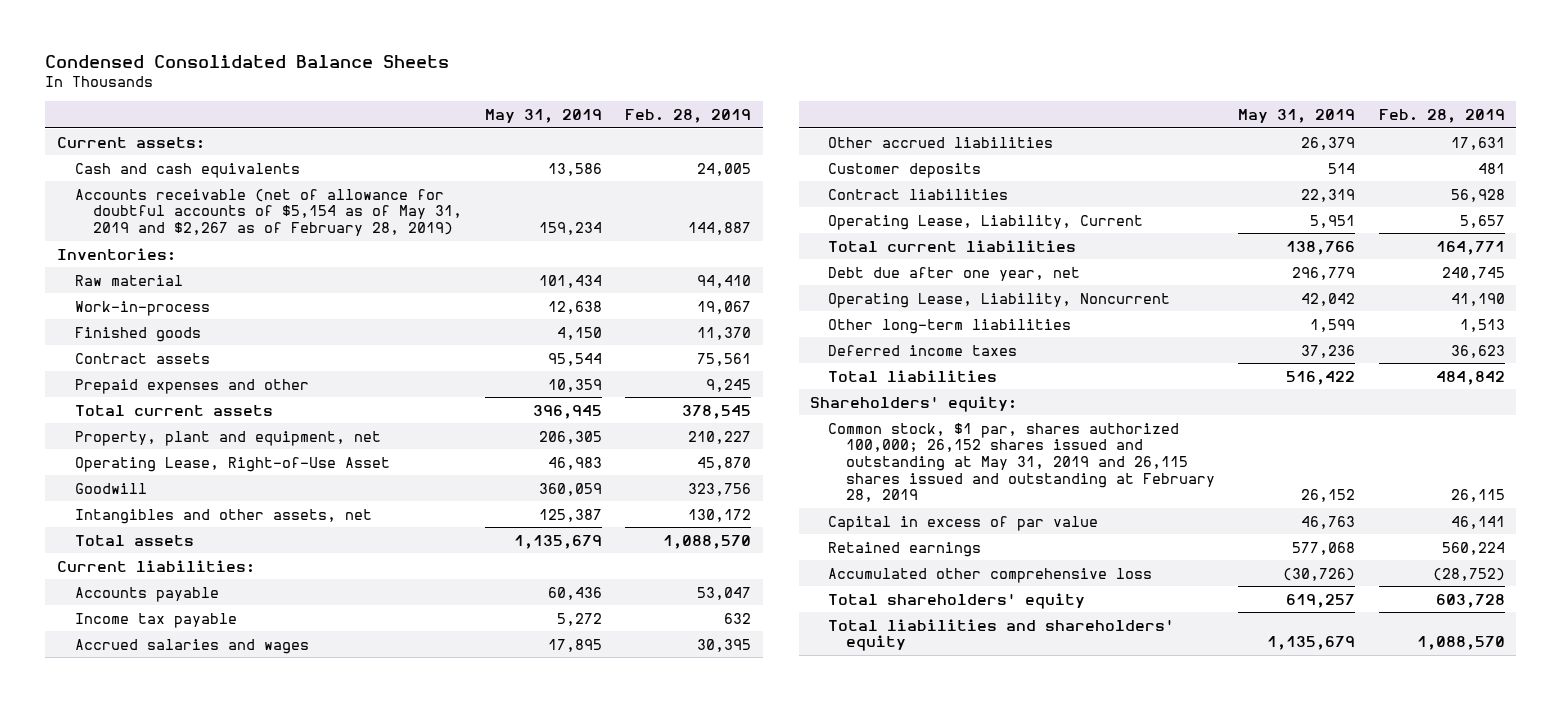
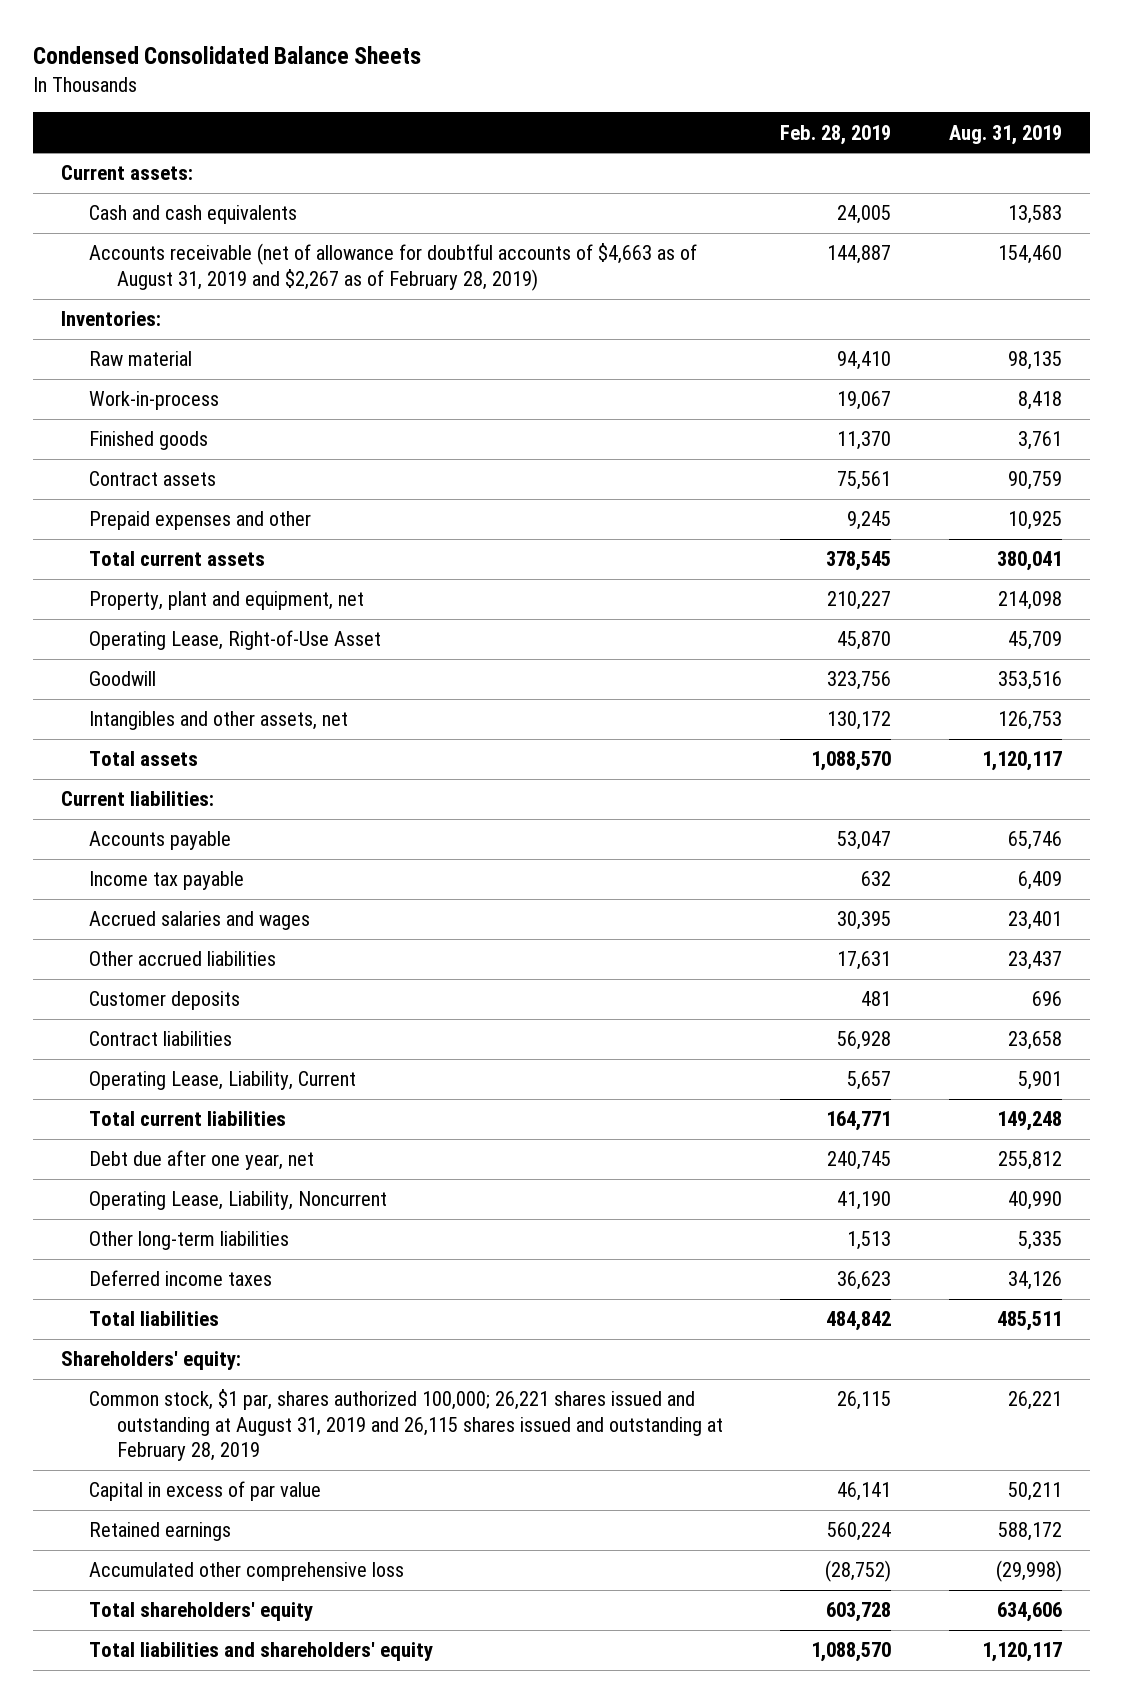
- | May 31, 2019 | Feb. 28, 2019
+ | Feb. 28, 2019 | Aug. 31, 2019
- Accounts receivable (net of allowance for doubtful accounts of $5,154 as of May 31, 2019 and $2,267 as of February 28, 2019) | 159,234 | 144,887
+ Accounts receivable (net of allowance for doubtful accounts of $4,663 as of August 31, 2019 and $2,267 as of February 28, 2019) | 144,887 | 154,460
- Common stock, $1 par, shares authorized 100,000; 26,152 shares issued and outstanding at May 31, 2019 and 26,115 shares issued and outstanding at February 28, 2019 | 26,152 | 26,115
+ Common stock, $1 par, shares authorized 100,000; 26,221 shares issued and outstanding at August 31, 2019 and 26,115 shares issued and outstanding at February 28, 2019 | 26,115 | 26,221

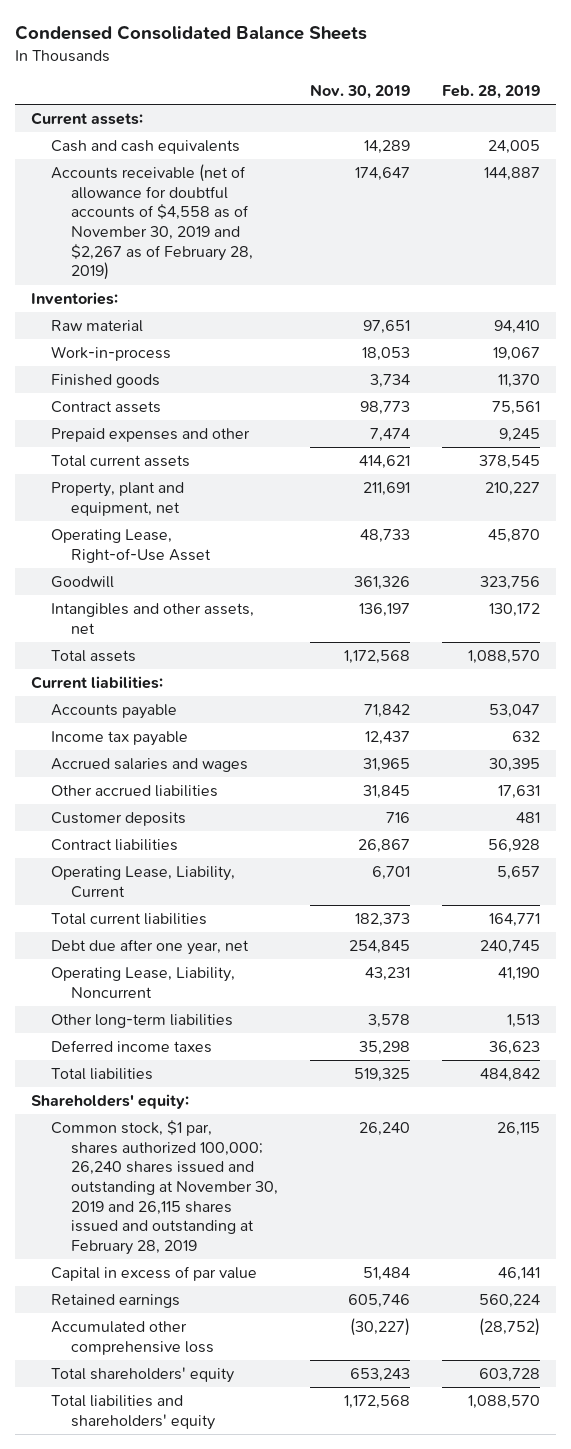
- | Feb. 28, 2019 | Aug. 31, 2019
+ | Nov. 30, 2019 | Feb. 28, 2019
- Accounts receivable (net of allowance for doubtful accounts of $4,663 as of August 31, 2019 and $2,267 as of February 28, 2019) | 144,887 | 154,460
+ Accounts receivable (net of allowance for doubtful accounts of $4,558 as of November 30, 2019 and $2,267 as of February 28, 2019) | 174,647 | 144,887
- Common stock, $1 par, shares authorized 100,000; 26,221 shares issued and outstanding at August 31, 2019 and 26,115 shares issued and outstanding at February 28, 2019 | 26,115 | 26,221
+ Common stock, $1 par, shares authorized 100,000; 26,240 shares issued and outstanding at November 30, 2019 and 26,115 shares issued and outstanding at February 28, 2019 | 26,240 | 26,115

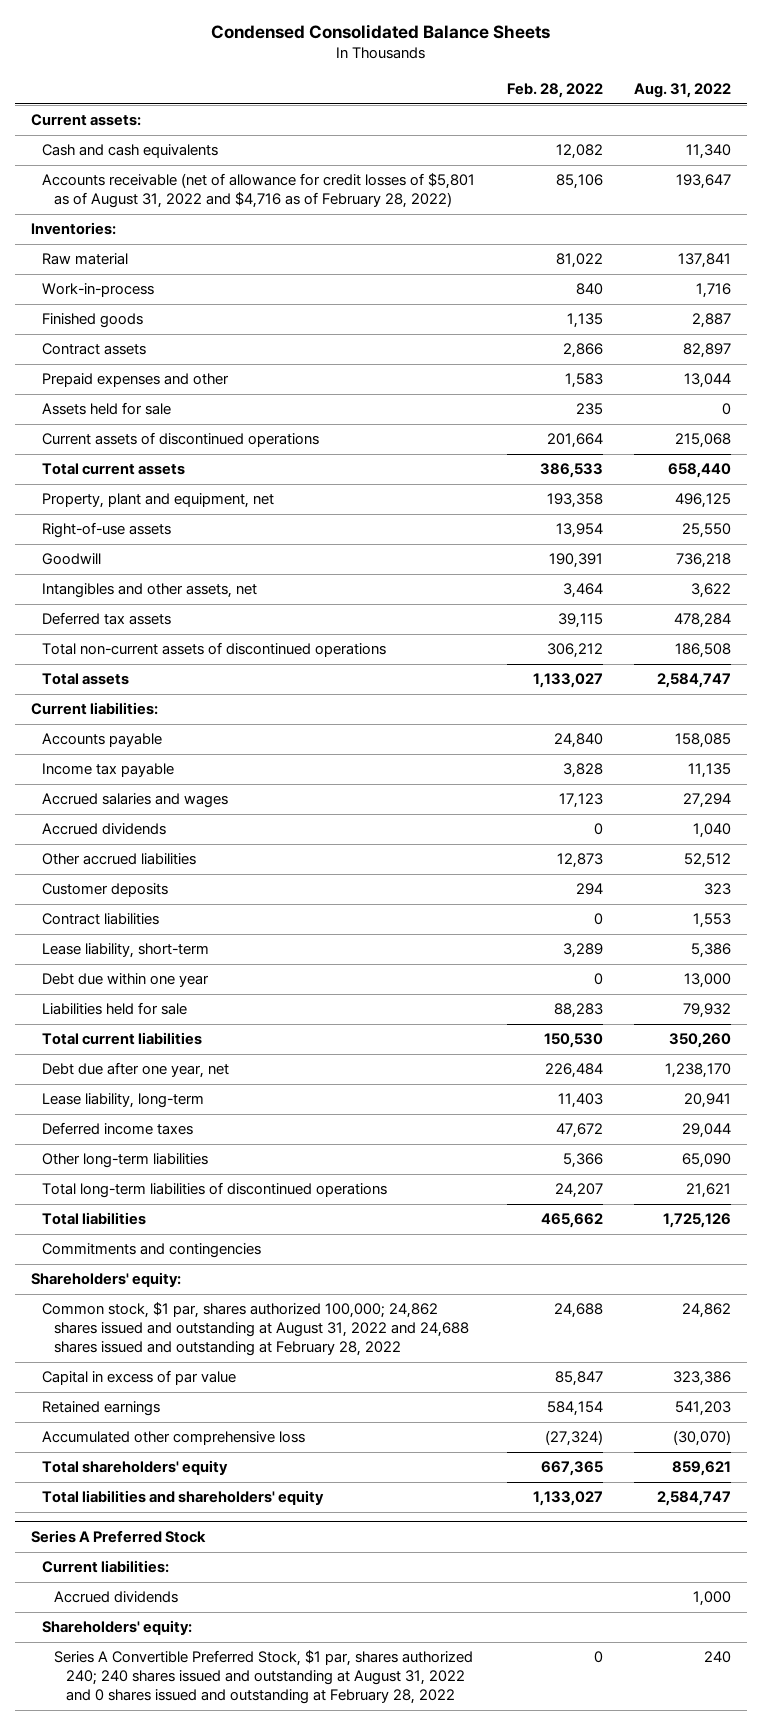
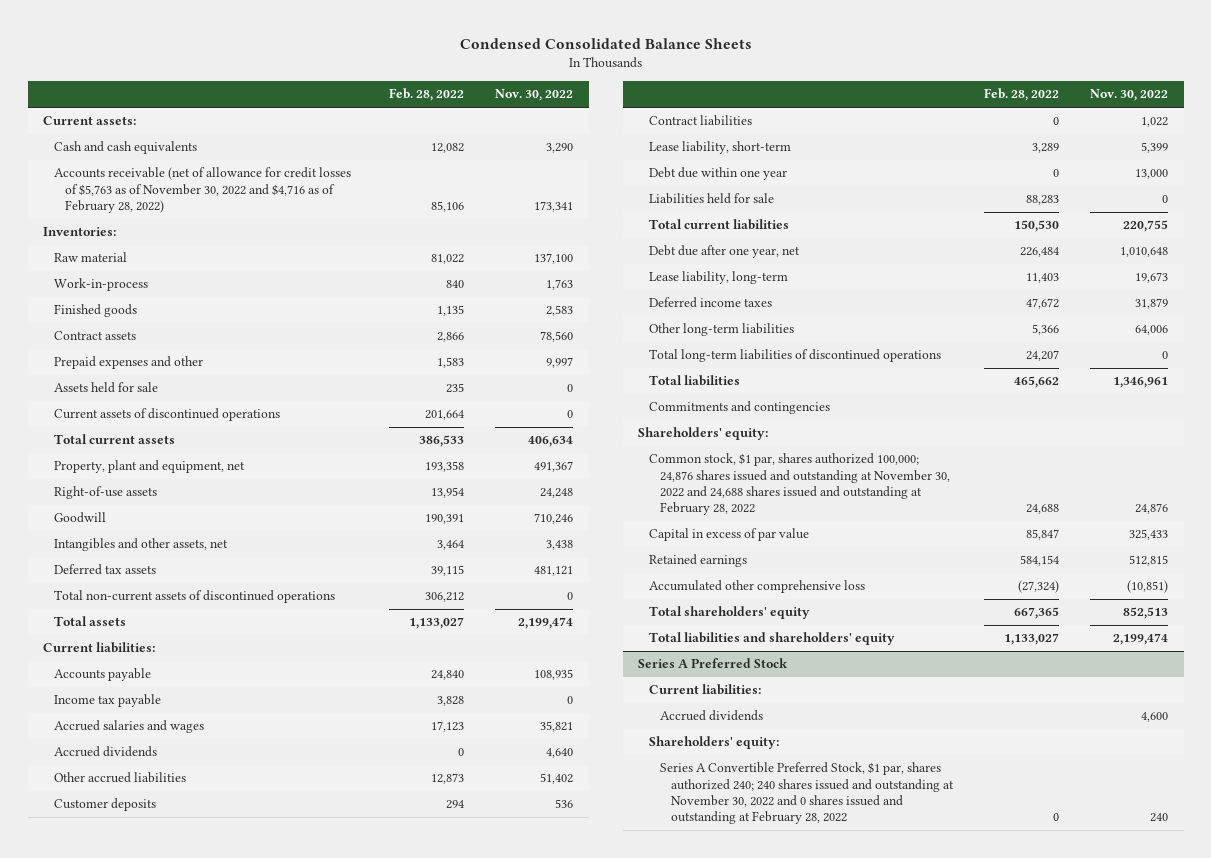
- | Feb. 28, 2022 | Aug. 31, 2022
+ | Feb. 28, 2022 | Nov. 30, 2022
- Accounts receivable (net of allowance for credit losses of $5,801 as of August 31, 2022 and $4,716 as of February 28, 2022) | 85,106 | 193,647
+ Accounts receivable (net of allowance for credit losses of $5,763 as of November 30, 2022 and $4,716 as of February 28, 2022) | 85,106 | 173,341
- Common stock, $1 par, shares authorized 100,000; 24,862 shares issued and outstanding at August 31, 2022 and 24,688 shares issued and outstanding at February 28, 2022 | 24,688 | 24,862
+ Common stock, $1 par, shares authorized 100,000; 24,876 shares issued and outstanding at November 30, 2022 and 24,688 shares issued and outstanding at February 28, 2022 | 24,688 | 24,876
@ Series A Preferred Stock
- Series A Convertible Preferred Stock, $1 par, shares authorized 240; 240 shares issued and outstanding at August 31, 2022 and 0 shares issued and outstanding at February 28, 2022 | 0 | 240
+ Series A Convertible Preferred Stock, $1 par, shares authorized 240; 240 shares issued and outstanding at November 30, 2022 and 0 shares issued and outstanding at February 28, 2022 | 0 | 240

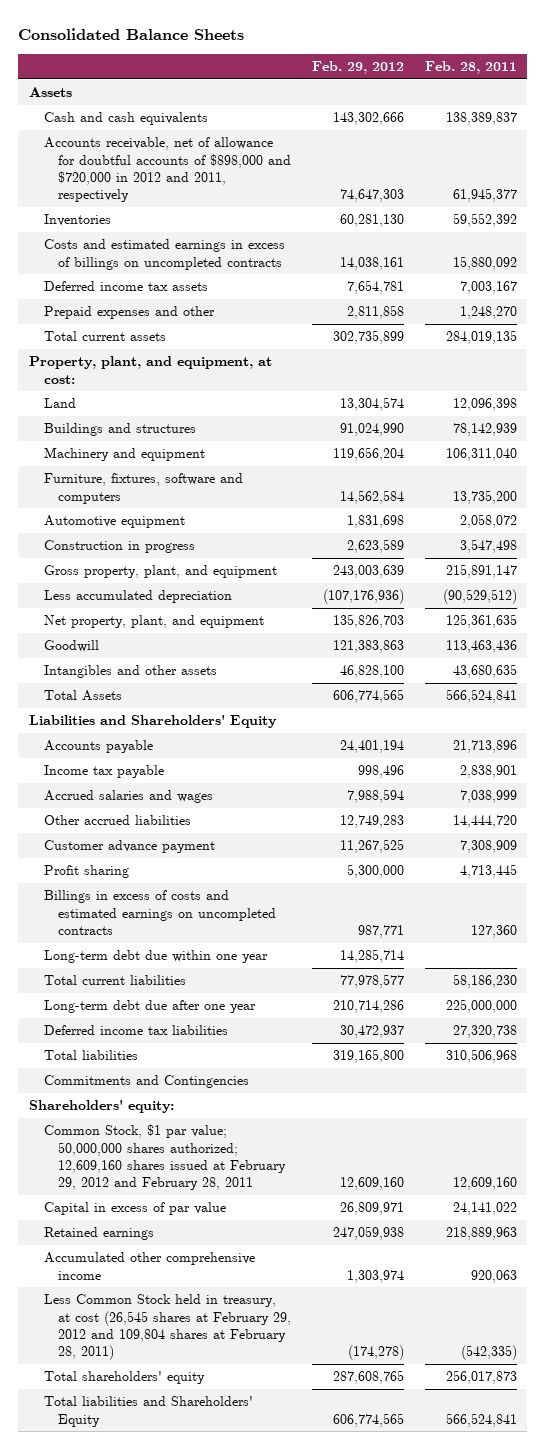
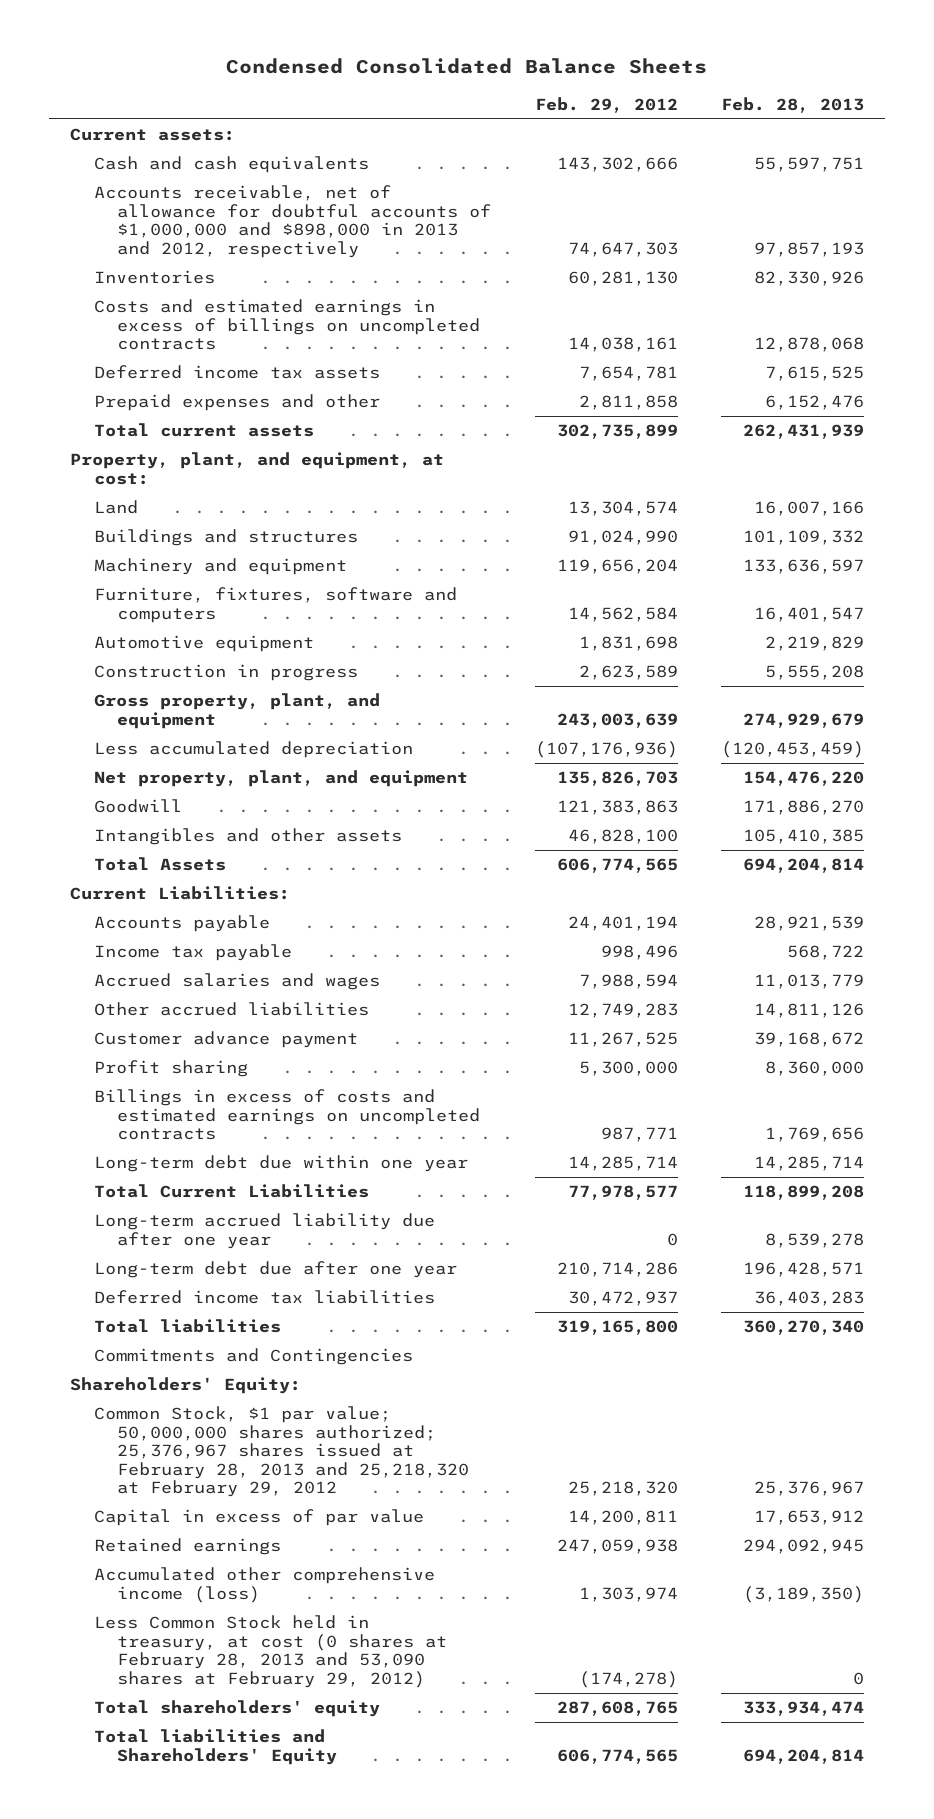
- Consolidated Balance Sheets
+ Condensed Consolidated Balance Sheets
- | Feb. 29, 2012 | Feb. 28, 2011
+ | Feb. 29, 2012 | Feb. 28, 2013
- Assets
+ Current assets:
- Accounts receivable, net of allowance for doubtful accounts of $898,000 and $720,000 in 2012 and 2011, respectively | 74,647,303 | 61,945,377
+ Accounts receivable, net of allowance for doubtful accounts of $1,000,000 and $898,000 in 2013 and 2012, respectively | 74,647,303 | 97,857,193
- Liabilities and Shareholders' Equity
+ Current Liabilities:
- Total current liabilities | 77,978,577 | 58,186,230
+ Total Current Liabilities | 77,978,577 | 118,899,208
+ Long-term accrued liability due after one year | 0 | 8,539,278
- Shareholders' equity:
- Common Stock, $1 par value; 50,000,000 shares authorized; 12,609,160 shares issued at February 29, 2012 and February 28, 2011 | 12,609,160 | 12,609,160
- Capital in excess of par value | 26,809,971 | 24,141,022
+ Shareholders' Equity:
+ Common Stock, $1 par value; 50,000,000 shares authorized; 25,376,967 shares issued at February 28, 2013 and 25,218,320 at February 29, 2012 | 25,218,320 | 25,376,967
+ Capital in excess of par value | 14,200,811 | 17,653,912
- Accumulated other comprehensive income | 1,303,974 | 920,063
- Less Common Stock held in treasury, at cost (26,545 shares at February 29, 2012 and 109,804 shares at February 28, 2011) | (174,278) | (542,335)
+ Accumulated other comprehensive income (loss) | 1,303,974 | (3,189,350)
+ Less Common Stock held in treasury, at cost (0 shares at February 28, 2013 and 53,090 shares at February 29, 2012) | (174,278) | 0

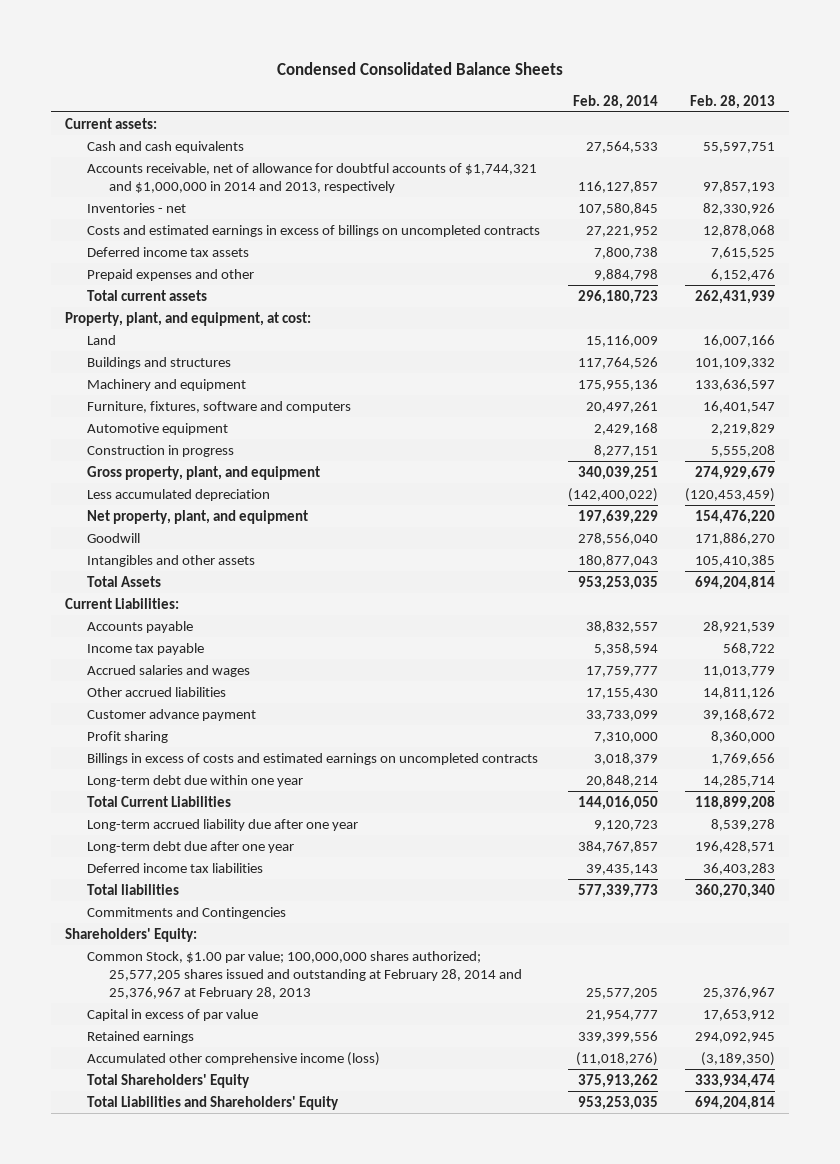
- | Feb. 29, 2012 | Feb. 28, 2013
+ | Feb. 28, 2014 | Feb. 28, 2013
- Accounts receivable, net of allowance for doubtful accounts of $1,000,000 and $898,000 in 2013 and 2012, respectively | 74,647,303 | 97,857,193
- Inventories | 60,281,130 | 82,330,926
+ Accounts receivable, net of allowance for doubtful accounts of $1,744,321 and $1,000,000 in 2014 and 2013, respectively | 116,127,857 | 97,857,193
+ Inventories - net | 107,580,845 | 82,330,926
- Common Stock, $1 par value; 50,000,000 shares authorized; 25,376,967 shares issued at February 28, 2013 and 25,218,320 at February 29, 2012 | 25,218,320 | 25,376,967
+ Common Stock, $1.00 par value; 100,000,000 shares authorized; 25,577,205 shares issued and outstanding at February 28, 2014 and 25,376,967 at February 28, 2013 | 25,577,205 | 25,376,967
- Less Common Stock held in treasury, at cost (0 shares at February 28, 2013 and 53,090 shares at February 29, 2012) | (174,278) | 0
- Total shareholders' equity | 287,608,765 | 333,934,474
- Total liabilities and Shareholders' Equity | 606,774,565 | 694,204,814
+ Total Shareholders' Equity | 375,913,262 | 333,934,474
+ Total Liabilities and Shareholders' Equity | 953,253,035 | 694,204,814

